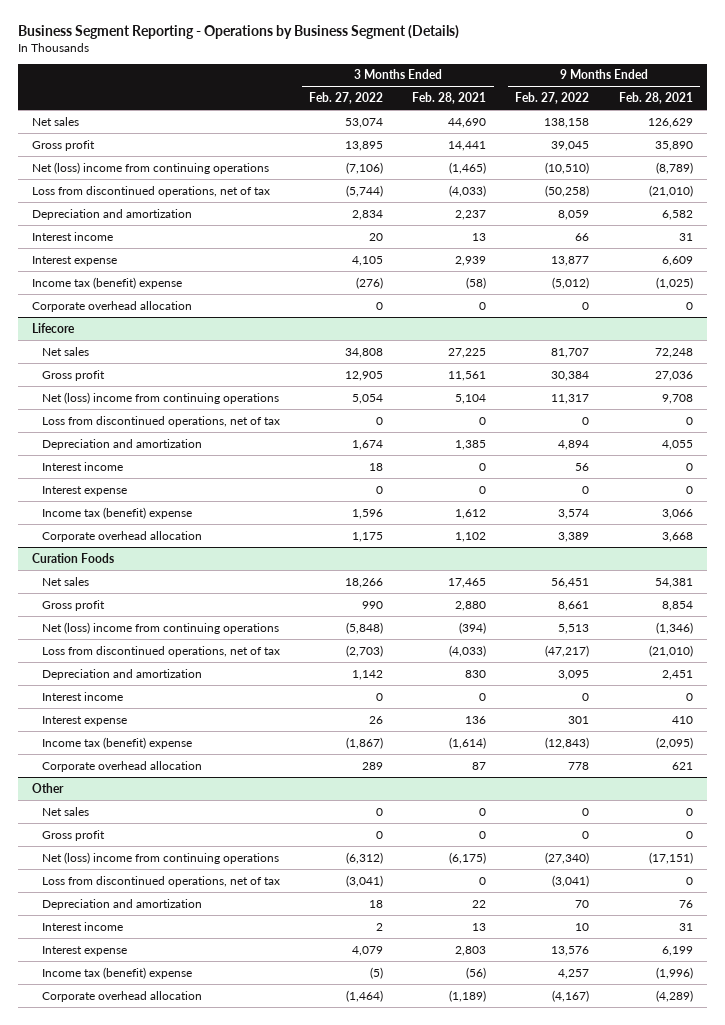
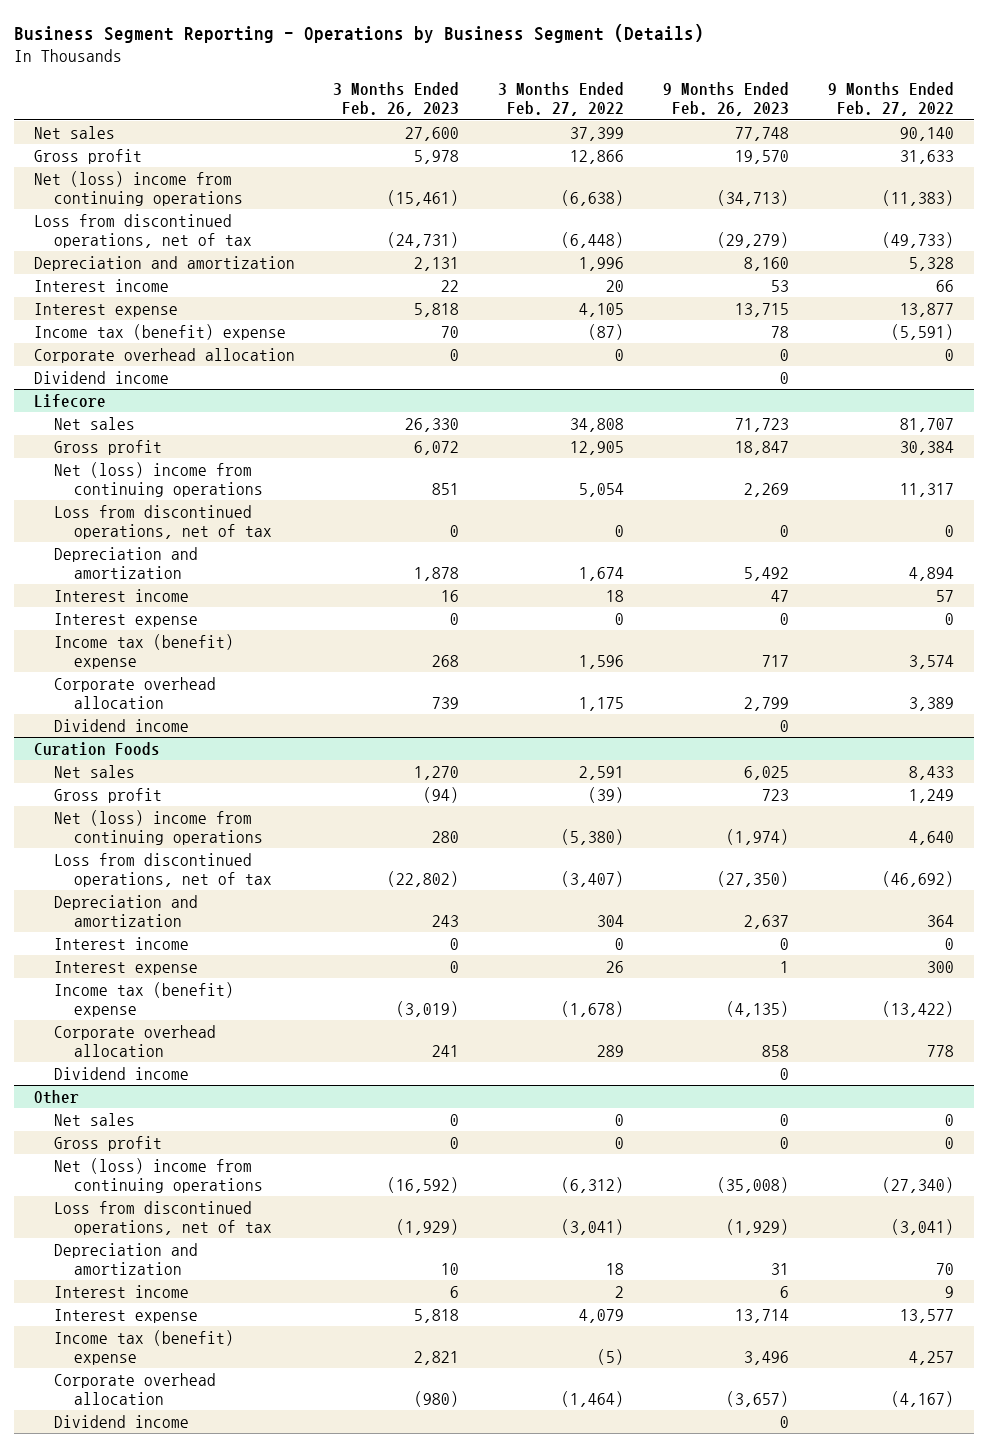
- | 3 Months Ended Feb. 27, 2022 | 3 Months Ended Feb. 28, 2021 | 9 Months Ended Feb. 27, 2022 | 9 Months Ended Feb. 28, 2021
+ | 3 Months Ended Feb. 26, 2023 | 3 Months Ended Feb. 27, 2022 | 9 Months Ended Feb. 26, 2023 | 9 Months Ended Feb. 27, 2022
- Net sales | 53,074 | 44,690 | 138,158 | 126,629
- Gross profit | 13,895 | 14,441 | 39,045 | 35,890
- Net (loss) income from continuing operations | (7,106) | (1,465) | (10,510) | (8,789)
- Loss from discontinued operations, net of tax | (5,744) | (4,033) | (50,258) | (21,010)
- Depreciation and amortization | 2,834 | 2,237 | 8,059 | 6,582
+ Net sales | 27,600 | 37,399 | 77,748 | 90,140
+ Gross profit | 5,978 | 12,866 | 19,570 | 31,633
+ Net (loss) income from continuing operations | (15,461) | (6,638) | (34,713) | (11,383)
+ Loss from discontinued operations, net of tax | (24,731) | (6,448) | (29,279) | (49,733)
+ Depreciation and amortization | 2,131 | 1,996 | 8,160 | 5,328
- Income tax (benefit) expense | (276) | (58) | (5,012) | (1,025)
+ Income tax (benefit) expense | 70 | (87) | 78 | (5,591)
+ Dividend income | | | 0 |
@ Lifecore
- Interest income | 18 | 0 | 56 | 0
+ Interest income | 16 | 18 | 47 | 57
+ Dividend income | | | 0 |
@ Curation Foods
- Net sales | 18,266 | 17,465 | 56,451 | 54,381
- Gross profit | 990 | 2,880 | 8,661 | 8,854
- Net (loss) income from continuing operations | (5,848) | (394) | 5,513 | (1,346)
- Loss from discontinued operations, net of tax | (2,703) | (4,033) | (47,217) | (21,010)
- Depreciation and amortization | 1,142 | 830 | 3,095 | 2,451
+ Net sales | 1,270 | 2,591 | 6,025 | 8,433
+ Gross profit | (94) | (39) | 723 | 1,249
+ Net (loss) income from continuing operations | 280 | (5,380) | (1,974) | 4,640
+ Loss from discontinued operations, net of tax | (22,802) | (3,407) | (27,350) | (46,692)
+ Depreciation and amortization | 243 | 304 | 2,637 | 364
- Interest expense | 26 | 136 | 301 | 410
- Income tax (benefit) expense | (1,867) | (1,614) | (12,843) | (2,095)
+ Interest expense | 0 | 26 | 1 | 300
+ Income tax (benefit) expense | (3,019) | (1,678) | (4,135) | (13,422)
+ Dividend income | | | 0 |
@ Other
- Interest income | 2 | 13 | 10 | 31
- Interest expense | 4,079 | 2,803 | 13,576 | 6,199
+ Interest income | 6 | 2 | 6 | 9
+ Interest expense | 5,818 | 4,079 | 13,714 | 13,577
+ Dividend income | | | 0 |

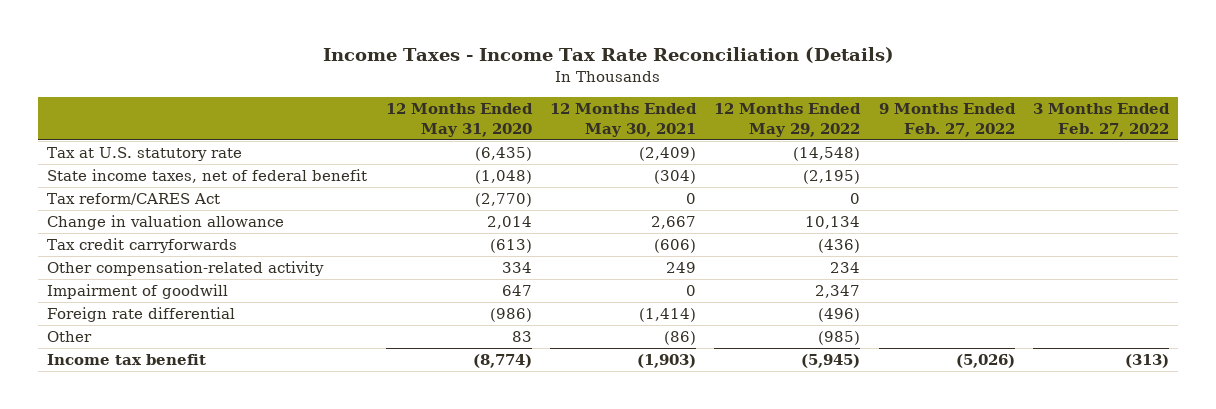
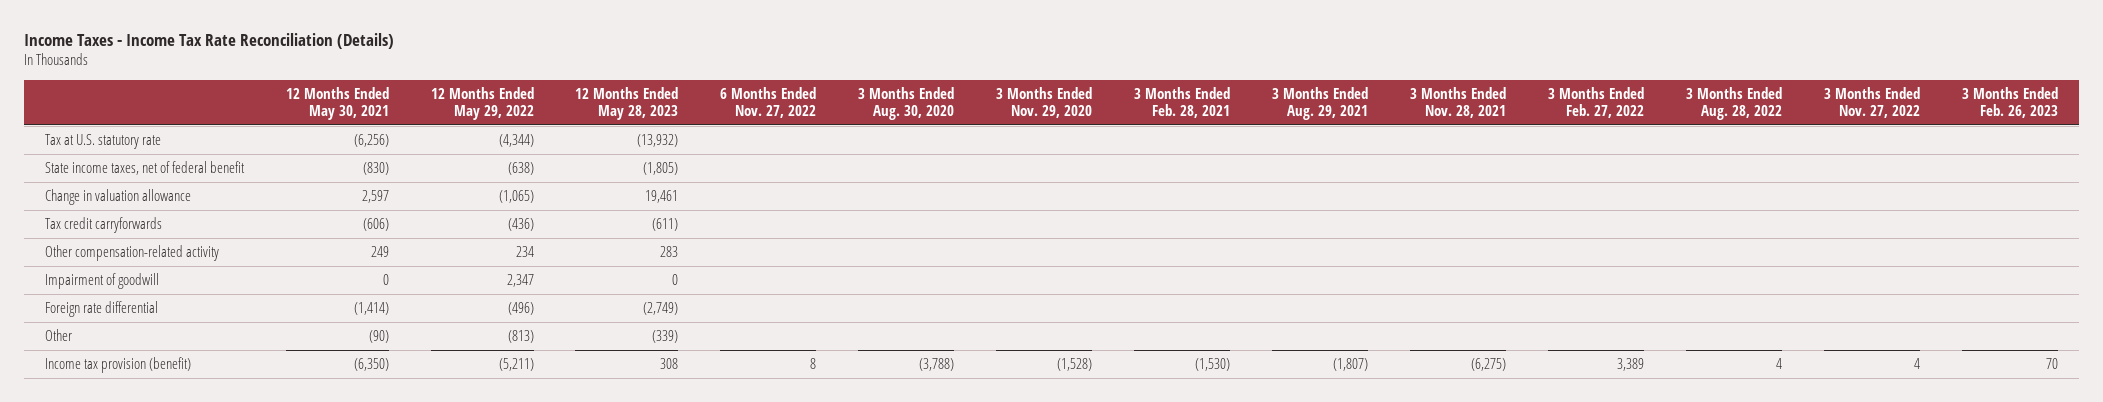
- | 12 Months Ended May 31, 2020 | 12 Months Ended May 30, 2021 | 12 Months Ended May 29, 2022 | 9 Months Ended Feb. 27, 2022 | 3 Months Ended Feb. 27, 2022
+ | 12 Months Ended May 30, 2021 | 12 Months Ended May 29, 2022 | 12 Months Ended May 28, 2023 | 6 Months Ended Nov. 27, 2022 | 3 Months Ended Aug. 30, 2020 | 3 Months Ended Nov. 29, 2020 | 3 Months Ended Feb. 28, 2021 | 3 Months Ended Aug. 29, 2021 | 3 Months Ended Nov. 28, 2021 | 3 Months Ended Feb. 27, 2022 | 3 Months Ended Aug. 28, 2022 | 3 Months Ended Nov. 27, 2022 | 3 Months Ended Feb. 26, 2023
- Tax at U.S. statutory rate | (6,435) | (2,409) | (14,548) | |
- State income taxes, net of federal benefit | (1,048) | (304) | (2,195) | |
- Tax reform/CARES Act | (2,770) | 0 | 0 | |
- Change in valuation allowance | 2,014 | 2,667 | 10,134 | |
+ Tax at U.S. statutory rate | (6,256) | (4,344) | (13,932) | | | | | | | | | |
+ State income taxes, net of federal benefit | (830) | (638) | (1,805) | | | | | | | | | |
+ Change in valuation allowance | 2,597 | (1,065) | 19,461 | | | | | | | | | |
- Other | 83 | (86) | (985) | |
- Income tax benefit | (8,774) | (1,903) | (5,945) | (5,026) | (313)
+ Other | (90) | (813) | (339) | | | | | | | | | |
+ Income tax provision (benefit) | (6,350) | (5,211) | 308 | 8 | (3,788) | (1,528) | (1,530) | (1,807) | (6,275) | 3,389 | 4 | 4 | 70

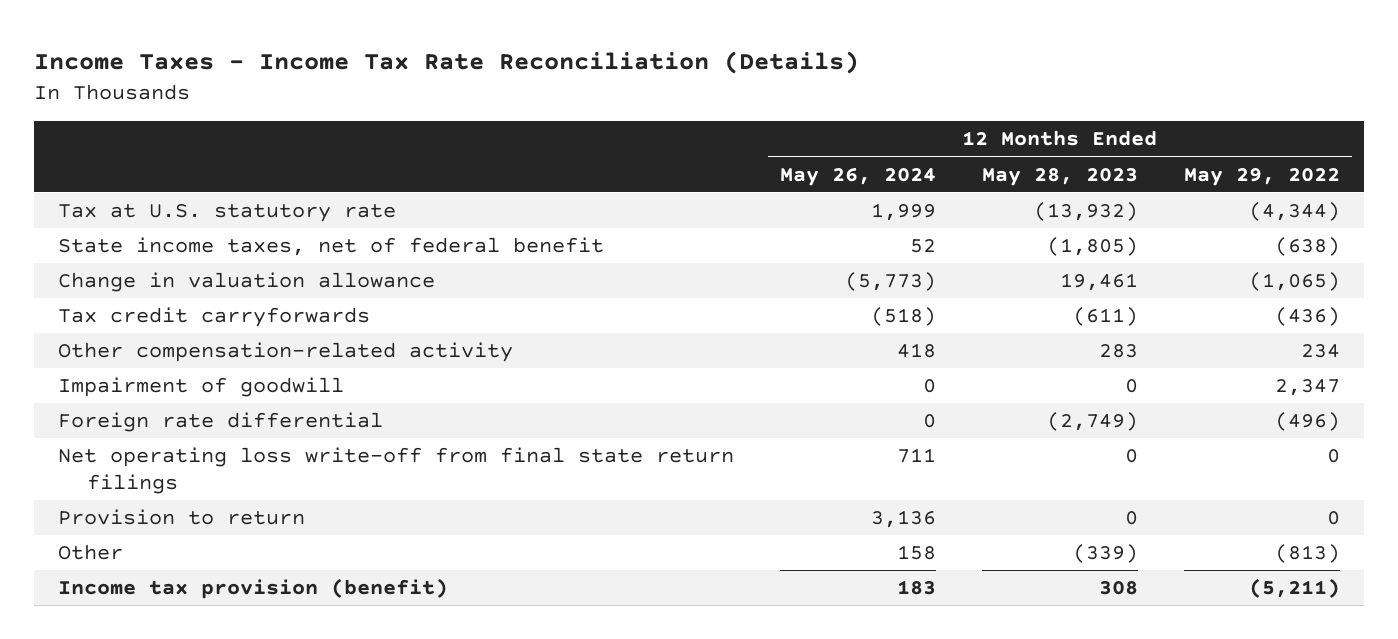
- | 12 Months Ended May 30, 2021 | 12 Months Ended May 29, 2022 | 12 Months Ended May 28, 2023 | 6 Months Ended Nov. 27, 2022 | 3 Months Ended Aug. 30, 2020 | 3 Months Ended Nov. 29, 2020 | 3 Months Ended Feb. 28, 2021 | 3 Months Ended Aug. 29, 2021 | 3 Months Ended Nov. 28, 2021 | 3 Months Ended Feb. 27, 2022 | 3 Months Ended Aug. 28, 2022 | 3 Months Ended Nov. 27, 2022 | 3 Months Ended Feb. 26, 2023
+ | 12 Months Ended May 26, 2024 | 12 Months Ended May 28, 2023 | 12 Months Ended May 29, 2022
+ Net operating loss write-off from final state return filings | 711 | 0 | 0
+ Provision to return | 3,136 | 0 | 0

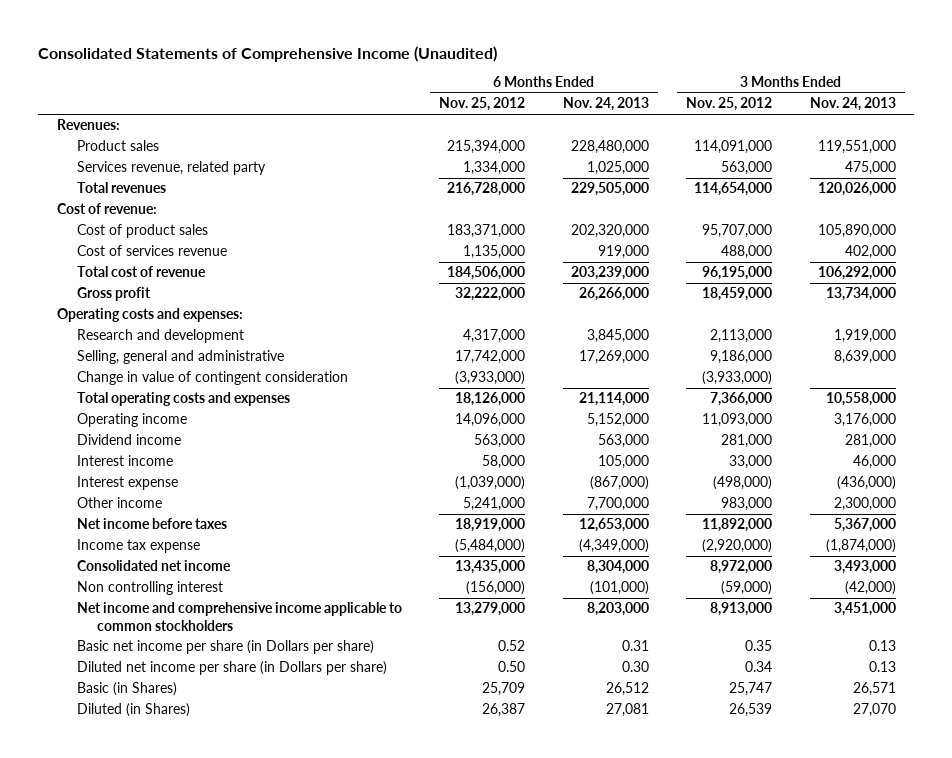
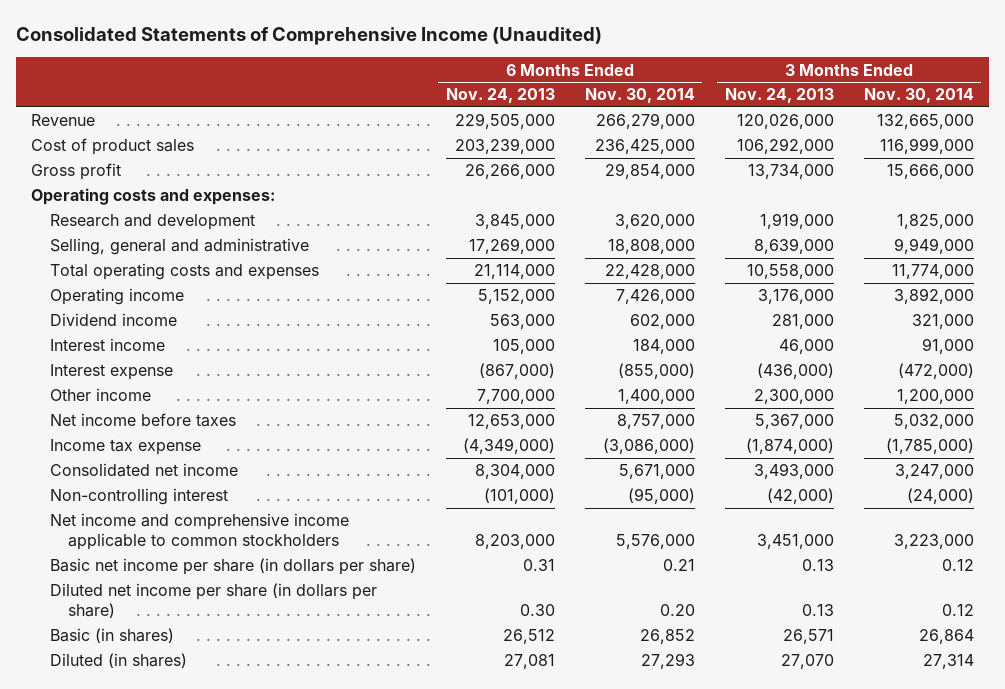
- | 6 Months Ended Nov. 25, 2012 | 6 Months Ended Nov. 24, 2013 | 3 Months Ended Nov. 25, 2012 | 3 Months Ended Nov. 24, 2013
+ | 6 Months Ended Nov. 24, 2013 | 6 Months Ended Nov. 30, 2014 | 3 Months Ended Nov. 24, 2013 | 3 Months Ended Nov. 30, 2014
- Revenues:
- Product sales | 215,394,000 | 228,480,000 | 114,091,000 | 119,551,000
- Services revenue, related party | 1,334,000 | 1,025,000 | 563,000 | 475,000
- Total revenues | 216,728,000 | 229,505,000 | 114,654,000 | 120,026,000
- Cost of revenue:
- Cost of product sales | 183,371,000 | 202,320,000 | 95,707,000 | 105,890,000
- Cost of services revenue | 1,135,000 | 919,000 | 488,000 | 402,000
- Total cost of revenue | 184,506,000 | 203,239,000 | 96,195,000 | 106,292,000
+ Revenue | 229,505,000 | 266,279,000 | 120,026,000 | 132,665,000
+ Cost of product sales | 203,239,000 | 236,425,000 | 106,292,000 | 116,999,000
- Change in value of contingent consideration | (3,933,000) | | (3,933,000) |
- Non controlling interest | (156,000) | (101,000) | (59,000) | (42,000)
+ Non-controlling interest | (101,000) | (95,000) | (42,000) | (24,000)
- Basic net income per share (in Dollars per share) | 0.52 | 0.31 | 0.35 | 0.13
- Diluted net income per share (in Dollars per share) | 0.50 | 0.30 | 0.34 | 0.13
- Basic (in Shares) | 25,709 | 26,512 | 25,747 | 26,571
- Diluted (in Shares) | 26,387 | 27,081 | 26,539 | 27,070
+ Basic net income per share (in dollars per share) | 0.31 | 0.21 | 0.13 | 0.12
+ Diluted net income per share (in dollars per share) | 0.30 | 0.20 | 0.13 | 0.12
+ Basic (in shares) | 26,512 | 26,852 | 26,571 | 26,864
+ Diluted (in shares) | 27,081 | 27,293 | 27,070 | 27,314

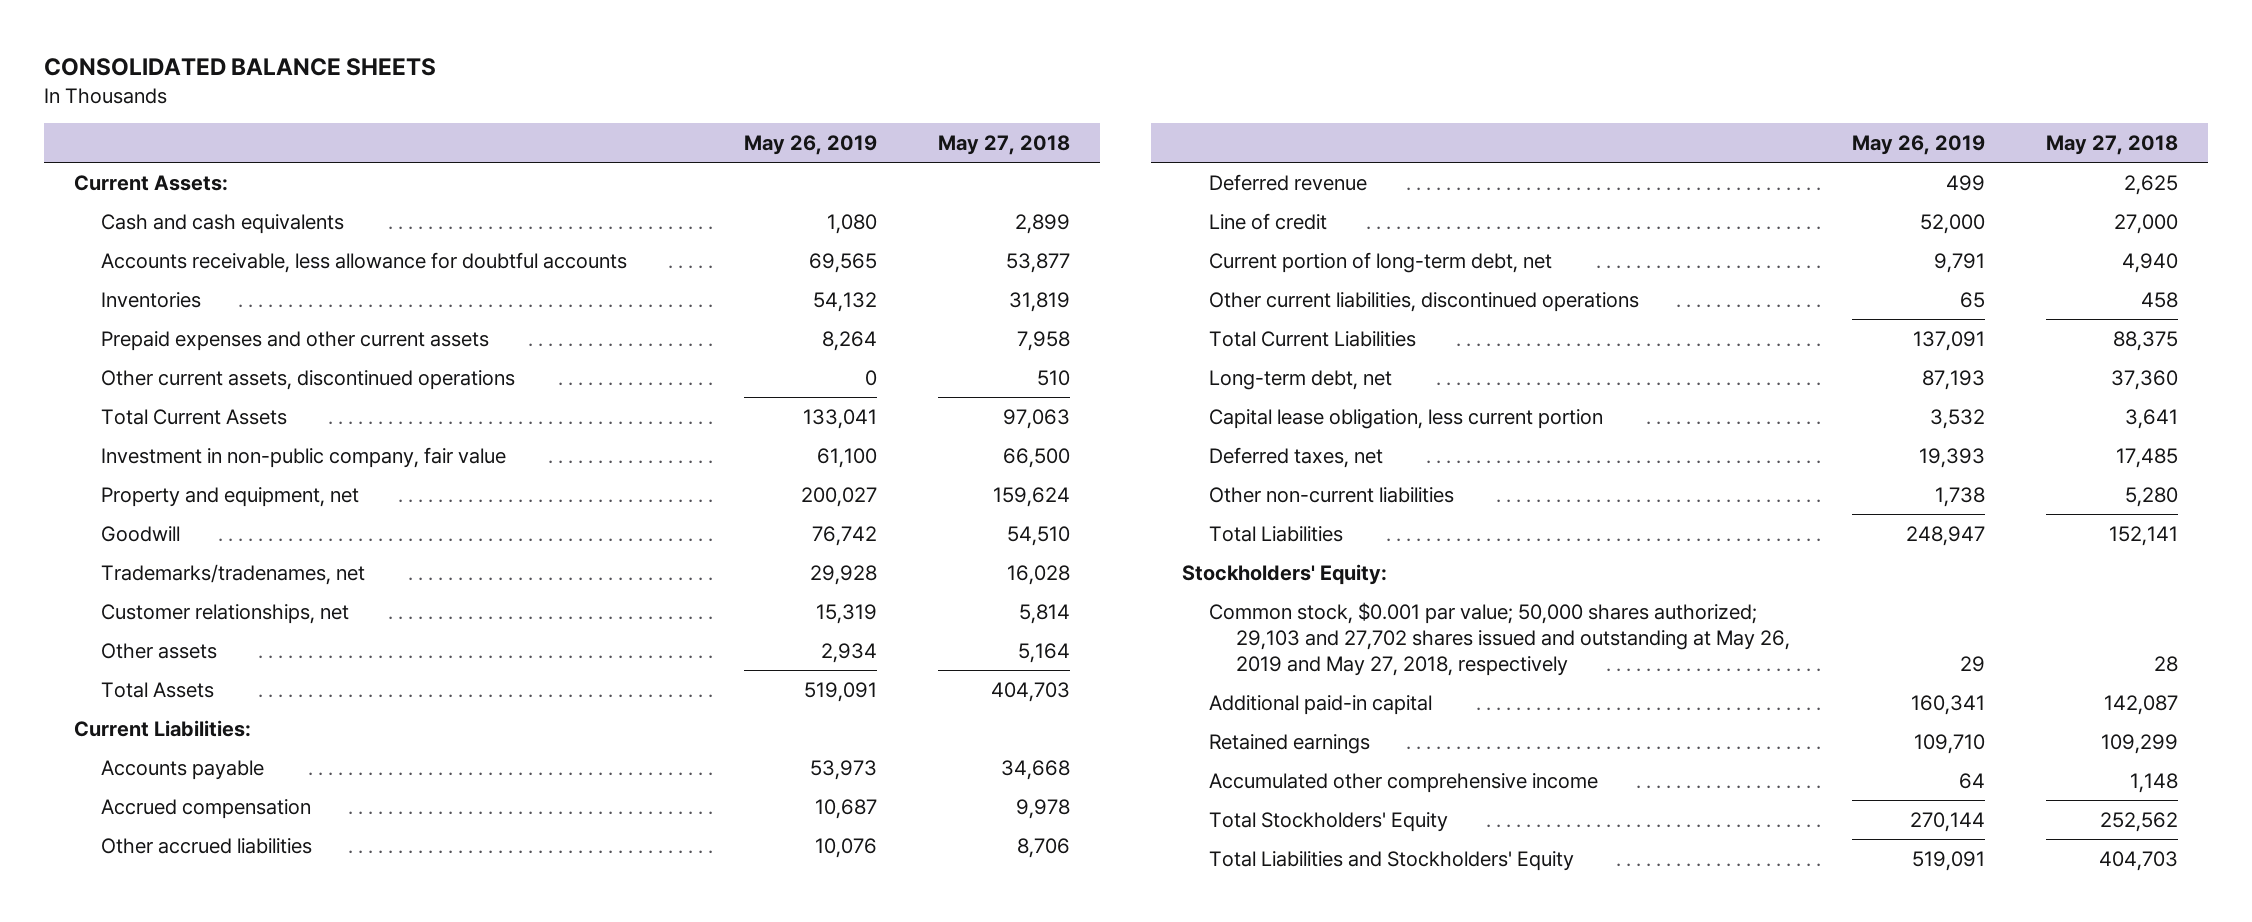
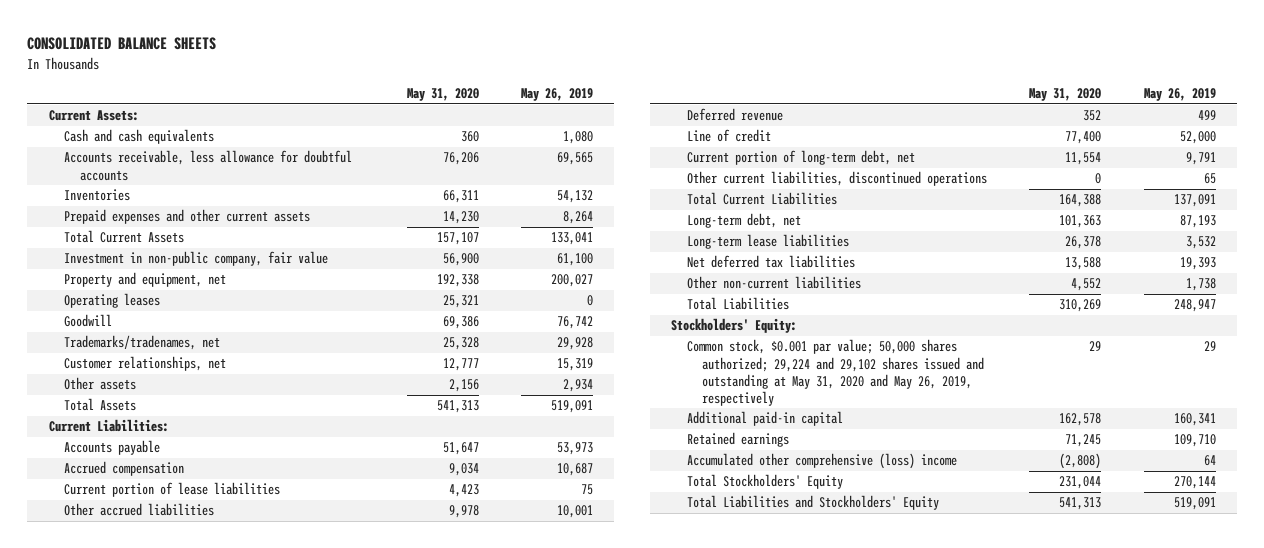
- | May 26, 2019 | May 27, 2018
+ | May 31, 2020 | May 26, 2019
- Other current assets, discontinued operations | 0 | 510
+ Operating leases | 25,321 | 0
- Other accrued liabilities | 10,076 | 8,706
+ Current portion of lease liabilities | 4,423 | 75
+ Other accrued liabilities | 9,978 | 10,001
- Capital lease obligation, less current portion | 3,532 | 3,641
- Deferred taxes, net | 19,393 | 17,485
+ Long-term lease liabilities | 26,378 | 3,532
+ Net deferred tax liabilities | 13,588 | 19,393
- Common stock, $0.001 par value; 50,000 shares authorized; 29,103 and 27,702 shares issued and outstanding at May 26, 2019 and May 27, 2018, respectively | 29 | 28
+ Common stock, $0.001 par value; 50,000 shares authorized; 29,224 and 29,102 shares issued and outstanding at May 31, 2020 and May 26, 2019, respectively | 29 | 29
- Accumulated other comprehensive income | 64 | 1,148
+ Accumulated other comprehensive (loss) income | (2,808) | 64

